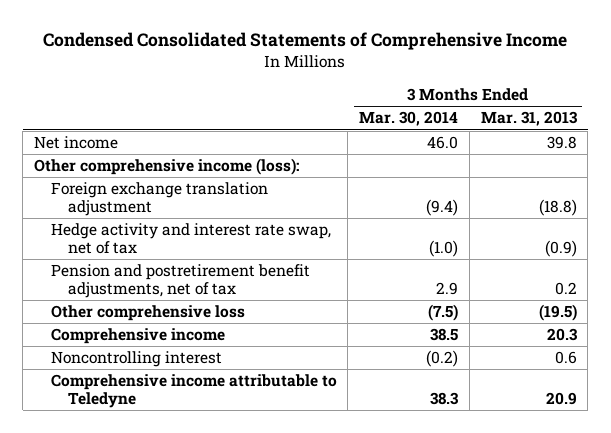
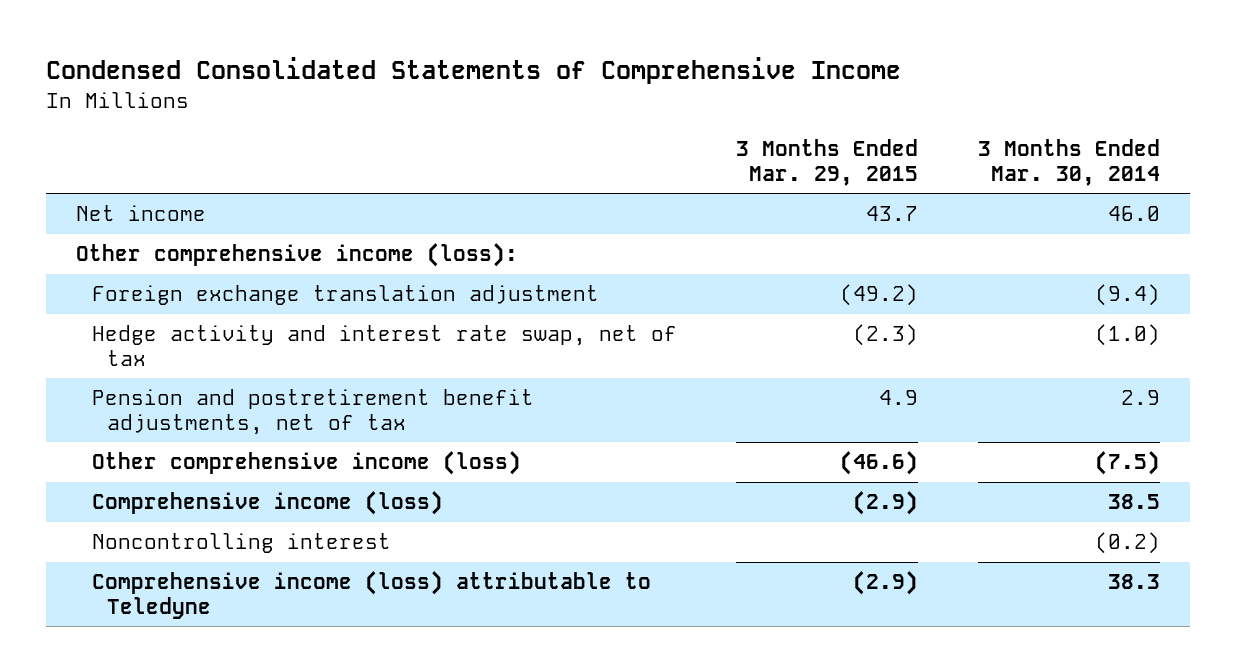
- | 3 Months Ended Mar. 30, 2014 | 3 Months Ended Mar. 31, 2013
+ | 3 Months Ended Mar. 29, 2015 | 3 Months Ended Mar. 30, 2014
- Other comprehensive loss | (7.5) | (19.5)
- Comprehensive income | 38.5 | 20.3
+ Other comprehensive income (loss) | (46.6) | (7.5)
+ Comprehensive income (loss) | (2.9) | 38.5
- Comprehensive income attributable to Teledyne | 38.3 | 20.9
+ Comprehensive income (loss) attributable to Teledyne | (2.9) | 38.3

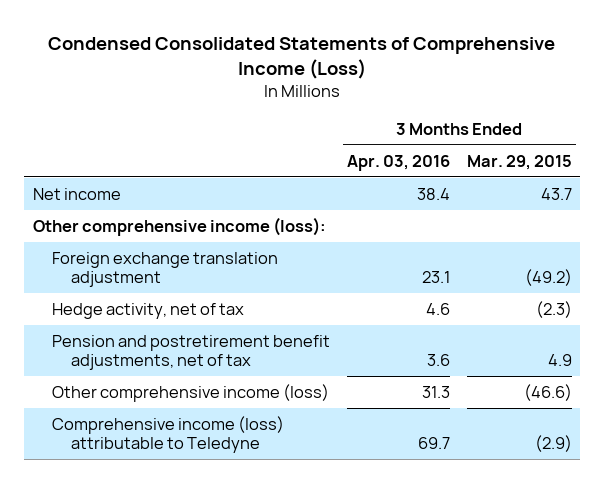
- Condensed Consolidated Statements of Comprehensive Income
+ Condensed Consolidated Statements of Comprehensive Income (Loss)
- | 3 Months Ended Mar. 29, 2015 | 3 Months Ended Mar. 30, 2014
+ | 3 Months Ended Apr. 03, 2016 | 3 Months Ended Mar. 29, 2015
- Hedge activity and interest rate swap, net of tax | (2.3) | (1.0)
+ Hedge activity, net of tax | 4.6 | (2.3)
- Comprehensive income (loss) | (2.9) | 38.5
- Noncontrolling interest | | (0.2)

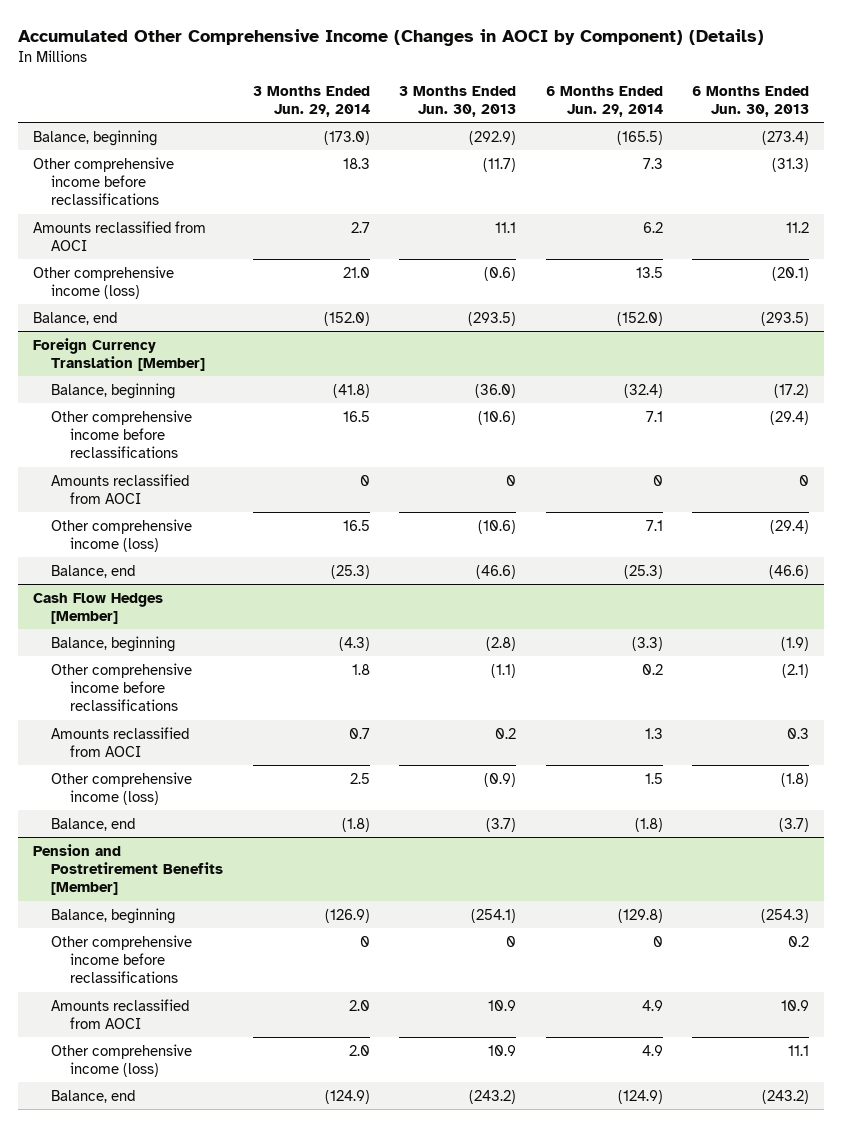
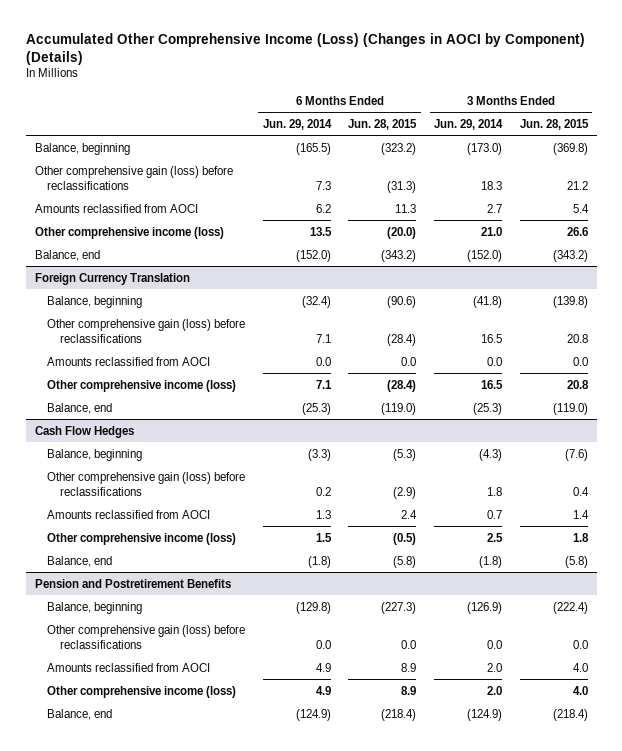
- Accumulated Other Comprehensive Income (Changes in AOCI by Component) (Details)
+ Accumulated Other Comprehensive Income (Loss) (Changes in AOCI by Component) (Details)
- | 3 Months Ended Jun. 29, 2014 | 3 Months Ended Jun. 30, 2013 | 6 Months Ended Jun. 29, 2014 | 6 Months Ended Jun. 30, 2013
+ | 6 Months Ended Jun. 29, 2014 | 6 Months Ended Jun. 28, 2015 | 3 Months Ended Jun. 29, 2014 | 3 Months Ended Jun. 28, 2015
- Other comprehensive income before reclassifications | 18.3 | (11.7) | 7.3 | (31.3)
+ Other comprehensive gain (loss) before reclassifications | 7.3 | (31.3) | 18.3 | 21.2
- Foreign Currency Translation [Member]
+ Foreign Currency Translation
- Other comprehensive income before reclassifications | 16.5 | (10.6) | 7.1 | (29.4)
- Amounts reclassified from AOCI | 0 | 0 | 0 | 0
+ Other comprehensive gain (loss) before reclassifications | 7.1 | (28.4) | 16.5 | 20.8
+ Amounts reclassified from AOCI | 0.0 | 0.0 | 0.0 | 0.0
- Cash Flow Hedges [Member]
+ Cash Flow Hedges
- Other comprehensive income before reclassifications | 1.8 | (1.1) | 0.2 | (2.1)
+ Other comprehensive gain (loss) before reclassifications | 0.2 | (2.9) | 1.8 | 0.4
- Pension and Postretirement Benefits [Member]
+ Pension and Postretirement Benefits
- Other comprehensive income before reclassifications | 0 | 0 | 0 | 0.2
+ Other comprehensive gain (loss) before reclassifications | 0.0 | 0.0 | 0.0 | 0.0

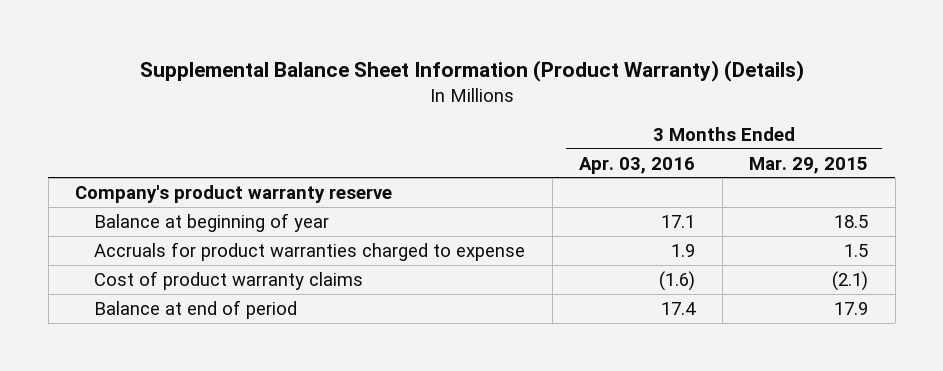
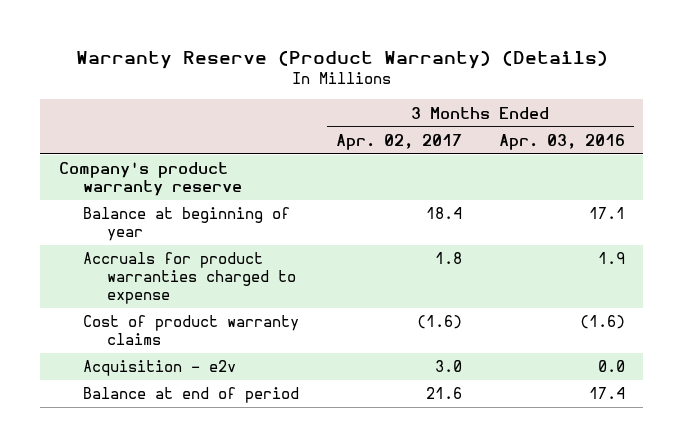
- Supplemental Balance Sheet Information (Product Warranty) (Details)
+ Warranty Reserve (Product Warranty) (Details)
- | 3 Months Ended Apr. 03, 2016 | 3 Months Ended Mar. 29, 2015
+ | 3 Months Ended Apr. 02, 2017 | 3 Months Ended Apr. 03, 2016
+ Acquisition - e2v | 3.0 | 0.0

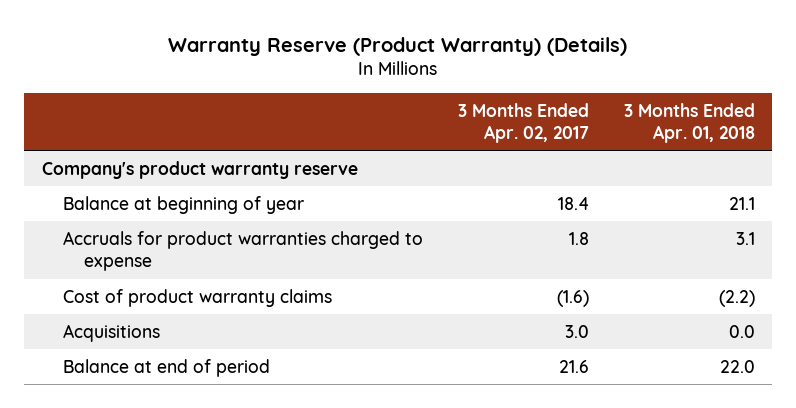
- | 3 Months Ended Apr. 02, 2017 | 3 Months Ended Apr. 03, 2016
+ | 3 Months Ended Apr. 02, 2017 | 3 Months Ended Apr. 01, 2018
- Acquisition - e2v | 3.0 | 0.0
+ Acquisitions | 3.0 | 0.0

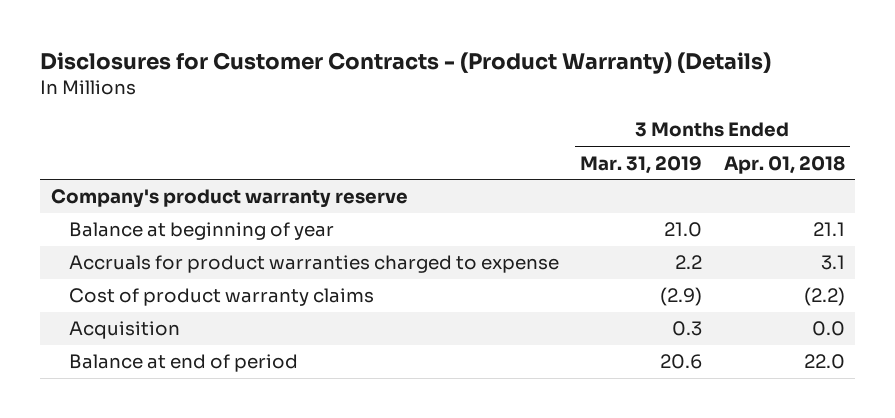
- Warranty Reserve (Product Warranty) (Details)
+ Disclosures for Customer Contracts - (Product Warranty) (Details)
- | 3 Months Ended Apr. 02, 2017 | 3 Months Ended Apr. 01, 2018
+ | 3 Months Ended Mar. 31, 2019 | 3 Months Ended Apr. 01, 2018
- Acquisitions | 3.0 | 0.0
+ Acquisition | 0.3 | 0.0

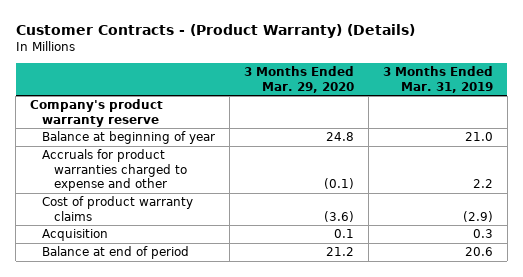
- Disclosures for Customer Contracts - (Product Warranty) (Details)
+ Customer Contracts - (Product Warranty) (Details)
- | 3 Months Ended Mar. 31, 2019 | 3 Months Ended Apr. 01, 2018
+ | 3 Months Ended Mar. 29, 2020 | 3 Months Ended Mar. 31, 2019
- Accruals for product warranties charged to expense | 2.2 | 3.1
+ Accruals for product warranties charged to expense and other | (0.1) | 2.2

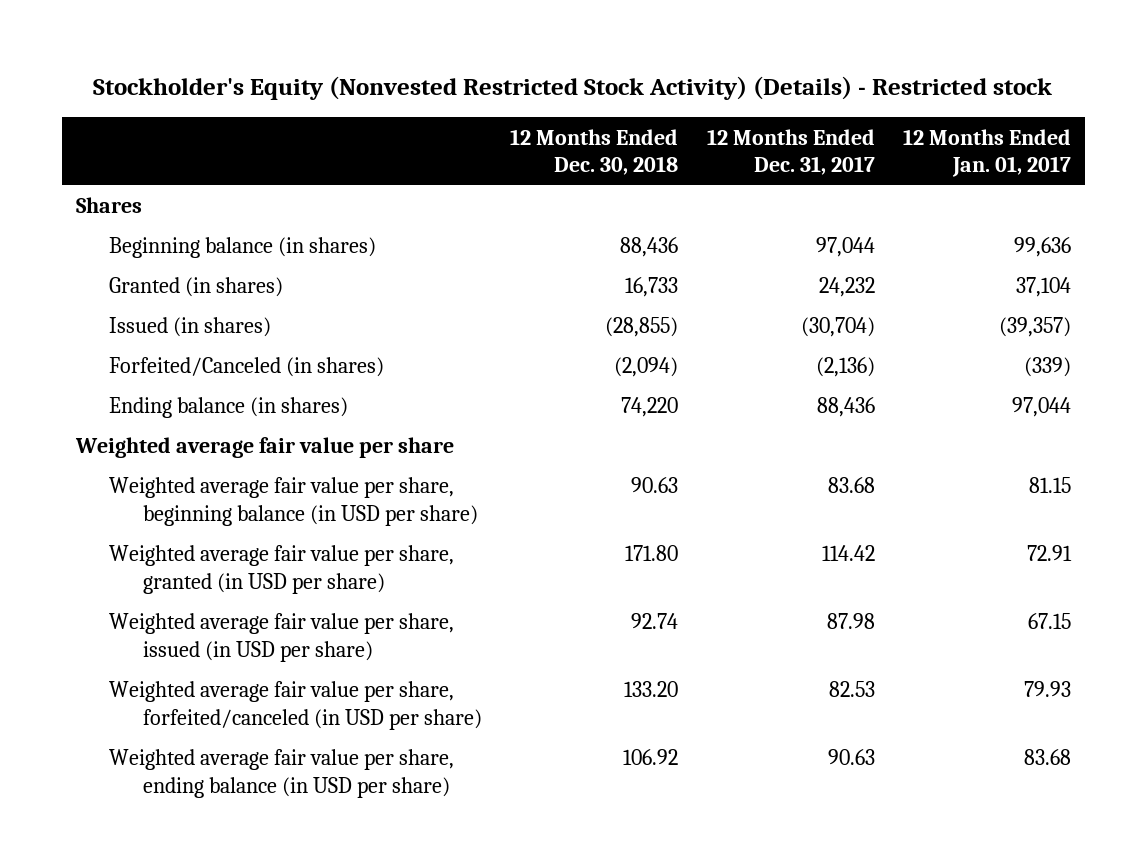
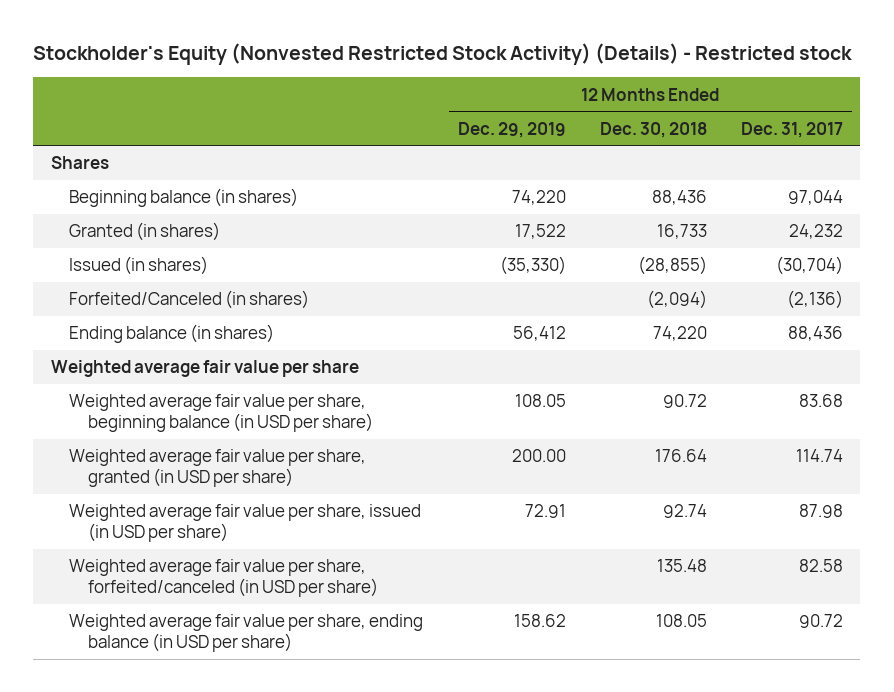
- | 12 Months Ended Dec. 30, 2018 | 12 Months Ended Dec. 31, 2017 | 12 Months Ended Jan. 01, 2017
+ | 12 Months Ended Dec. 29, 2019 | 12 Months Ended Dec. 30, 2018 | 12 Months Ended Dec. 31, 2017
- Weighted average fair value per share, beginning balance (in USD per share) | 90.63 | 83.68 | 81.15
- Weighted average fair value per share, granted (in USD per share) | 171.80 | 114.42 | 72.91
+ Weighted average fair value per share, beginning balance (in USD per share) | 108.05 | 90.72 | 83.68
+ Weighted average fair value per share, granted (in USD per share) | 200.00 | 176.64 | 114.74
- Weighted average fair value per share, forfeited/canceled (in USD per share) | 133.20 | 82.53 | 79.93
- Weighted average fair value per share, ending balance (in USD per share) | 106.92 | 90.63 | 83.68
+ Weighted average fair value per share, forfeited/canceled (in USD per share) | | 135.48 | 82.58
+ Weighted average fair value per share, ending balance (in USD per share) | 158.62 | 108.05 | 90.72

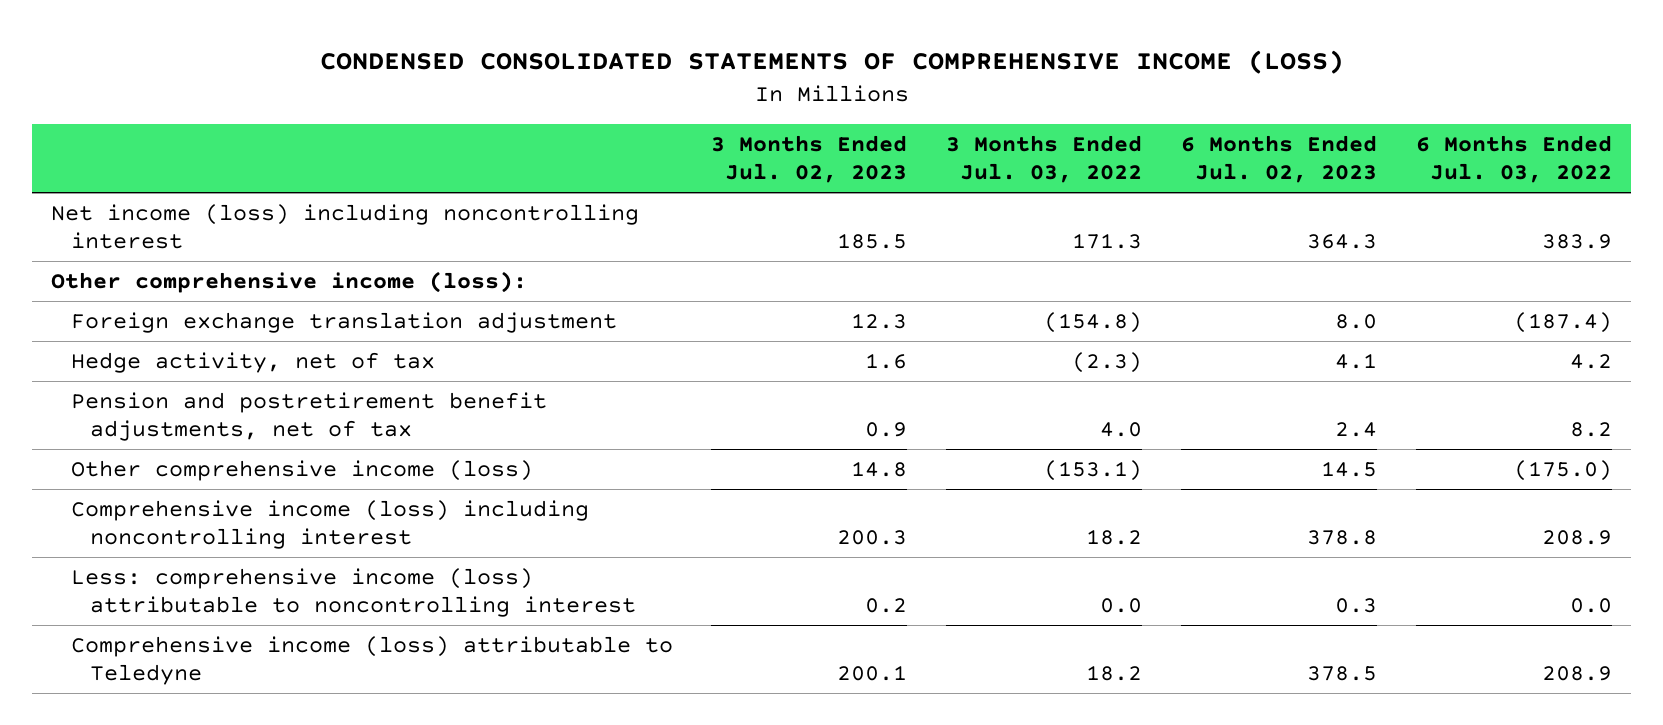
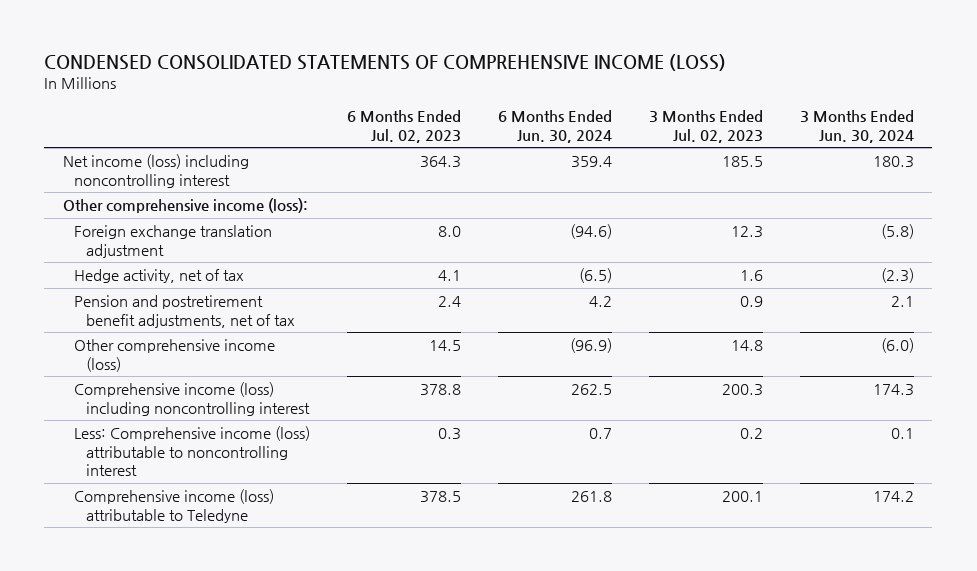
- | 3 Months Ended Jul. 02, 2023 | 3 Months Ended Jul. 03, 2022 | 6 Months Ended Jul. 02, 2023 | 6 Months Ended Jul. 03, 2022
+ | 6 Months Ended Jul. 02, 2023 | 6 Months Ended Jun. 30, 2024 | 3 Months Ended Jul. 02, 2023 | 3 Months Ended Jun. 30, 2024
- Less: comprehensive income (loss) attributable to noncontrolling interest | 0.2 | 0.0 | 0.3 | 0.0
+ Less: Comprehensive income (loss) attributable to noncontrolling interest | 0.3 | 0.7 | 0.2 | 0.1

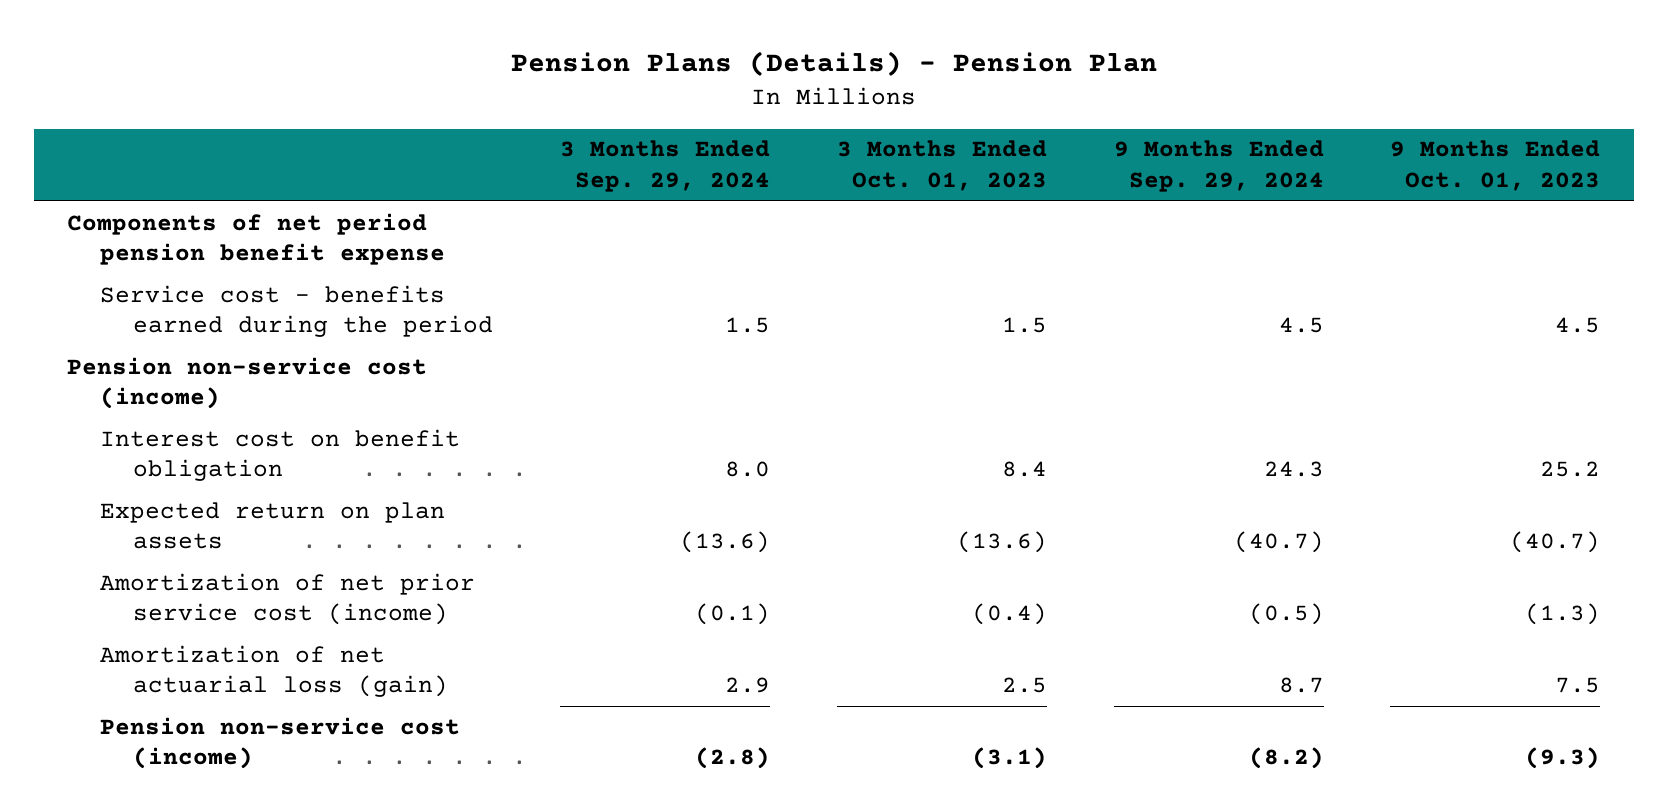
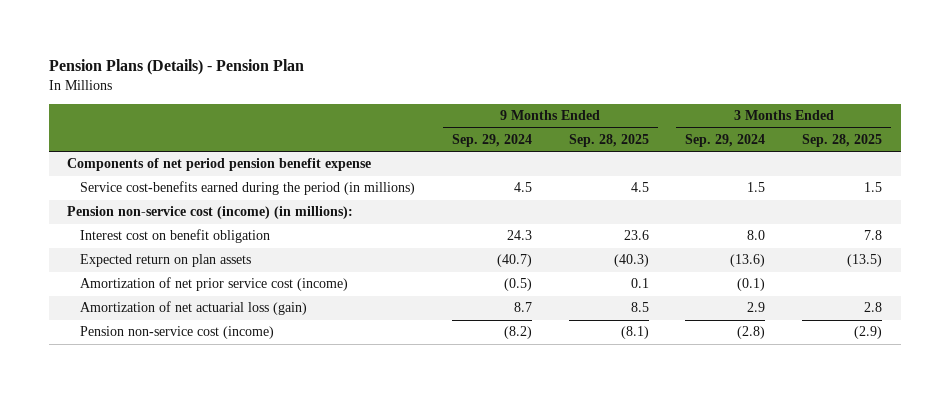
- | 3 Months Ended Sep. 29, 2024 | 3 Months Ended Oct. 01, 2023 | 9 Months Ended Sep. 29, 2024 | 9 Months Ended Oct. 01, 2023
+ | 9 Months Ended Sep. 29, 2024 | 9 Months Ended Sep. 28, 2025 | 3 Months Ended Sep. 29, 2024 | 3 Months Ended Sep. 28, 2025
- Service cost - benefits earned during the period | 1.5 | 1.5 | 4.5 | 4.5
- Pension non-service cost (income)
+ Service cost-benefits earned during the period (in millions) | 4.5 | 4.5 | 1.5 | 1.5
+ Pension non-service cost (income) (in millions):

